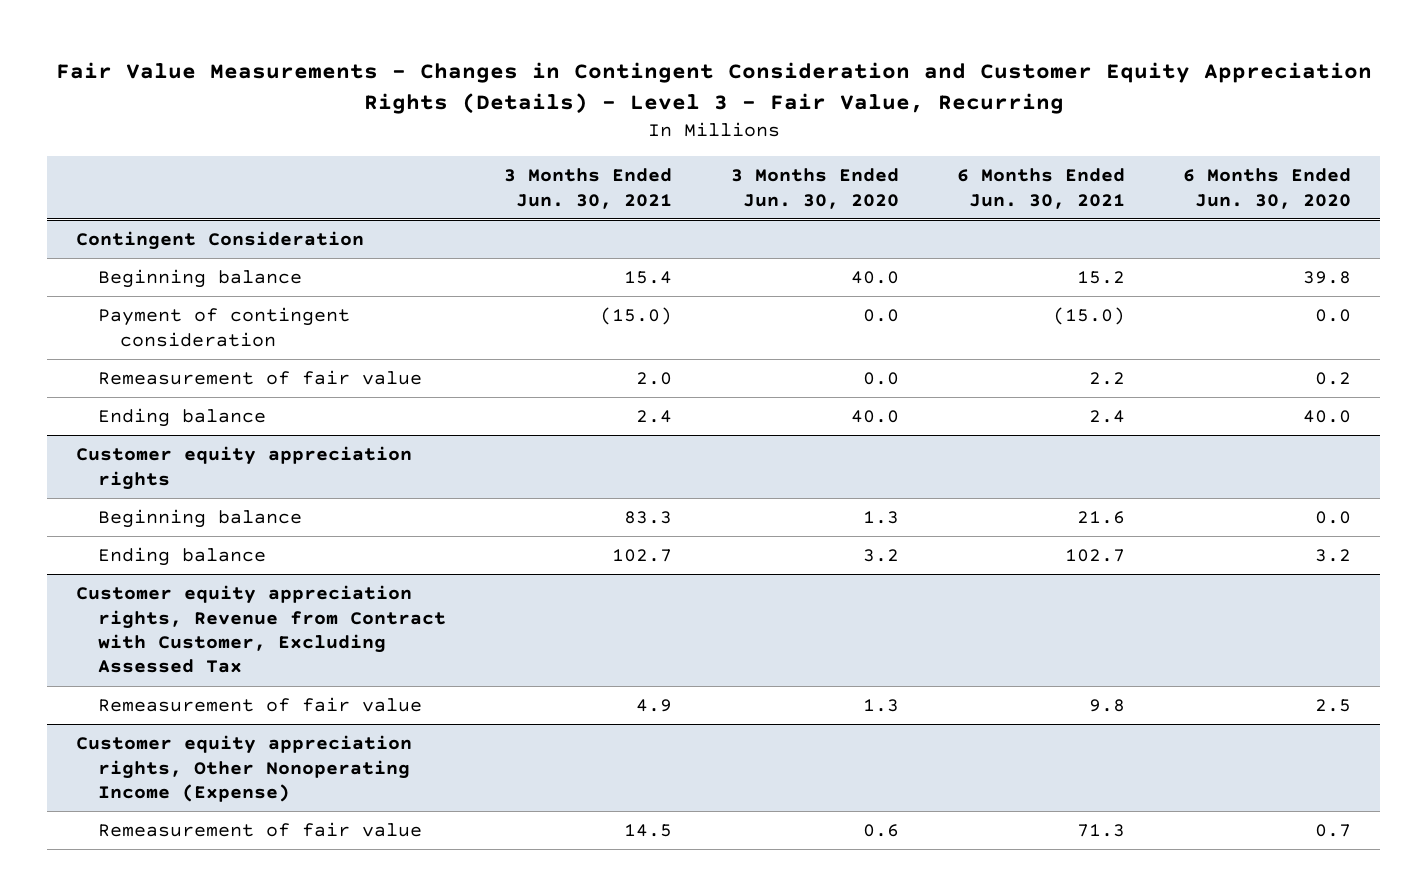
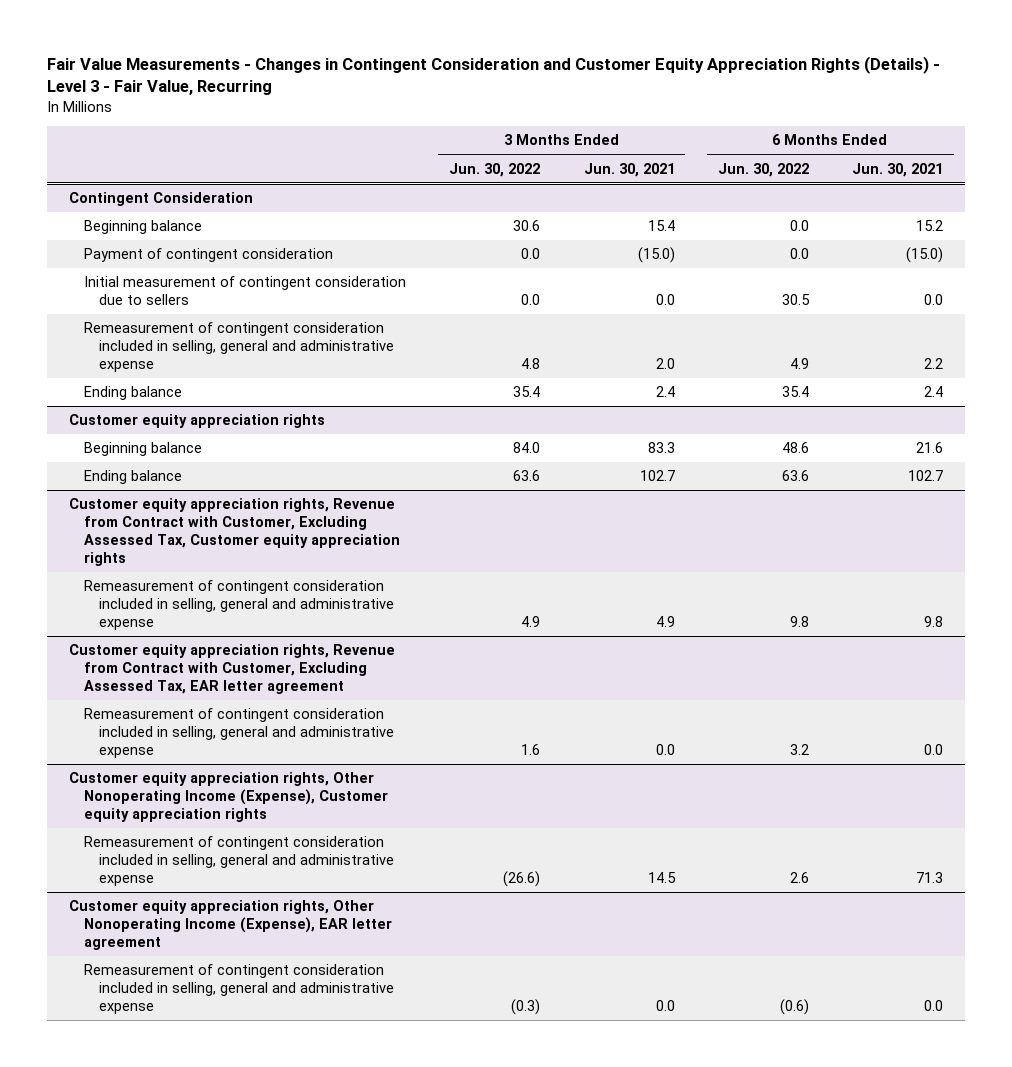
- | 3 Months Ended Jun. 30, 2021 | 3 Months Ended Jun. 30, 2020 | 6 Months Ended Jun. 30, 2021 | 6 Months Ended Jun. 30, 2020
+ | 3 Months Ended Jun. 30, 2022 | 3 Months Ended Jun. 30, 2021 | 6 Months Ended Jun. 30, 2022 | 6 Months Ended Jun. 30, 2021
@ Contingent Consideration
- Remeasurement of fair value | 2.0 | 0.0 | 2.2 | 0.2
+ Initial measurement of contingent consideration due to sellers | 0.0 | 0.0 | 30.5 | 0.0
+ Remeasurement of contingent consideration included in selling, general and administrative expense | 4.8 | 2.0 | 4.9 | 2.2
- Customer equity appreciation rights, Revenue from Contract with Customer, Excluding Assessed Tax
- Remeasurement of fair value | 4.9 | 1.3 | 9.8 | 2.5
- Customer equity appreciation rights, Other Nonoperating Income (Expense)
- Remeasurement of fair value | 14.5 | 0.6 | 71.3 | 0.7
+ Customer equity appreciation rights, Revenue from Contract with Customer, Excluding Assessed Tax, Customer equity appreciation rights
+ Remeasurement of contingent consideration included in selling, general and administrative expense | 4.9 | 4.9 | 9.8 | 9.8
+ Customer equity appreciation rights, Revenue from Contract with Customer, Excluding Assessed Tax, EAR letter agreement
+ Remeasurement of contingent consideration included in selling, general and administrative expense | 1.6 | 0.0 | 3.2 | 0.0
+ Customer equity appreciation rights, Other Nonoperating Income (Expense), Customer equity appreciation rights
+ Remeasurement of contingent consideration included in selling, general and administrative expense | (26.6) | 14.5 | 2.6 | 71.3
+ Customer equity appreciation rights, Other Nonoperating Income (Expense), EAR letter agreement
+ Remeasurement of contingent consideration included in selling, general and administrative expense | (0.3) | 0.0 | (0.6) | 0.0

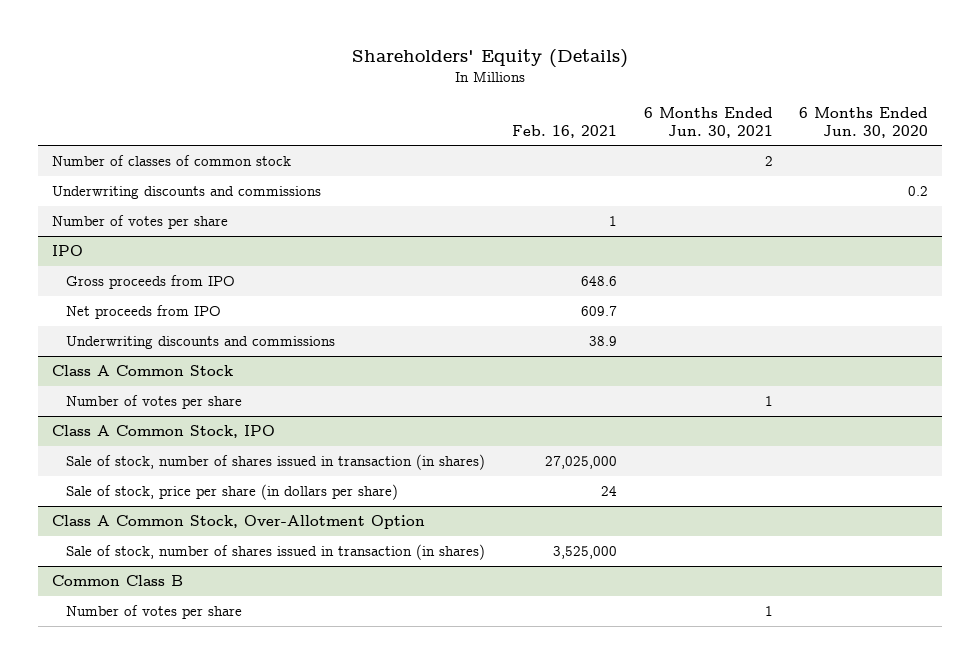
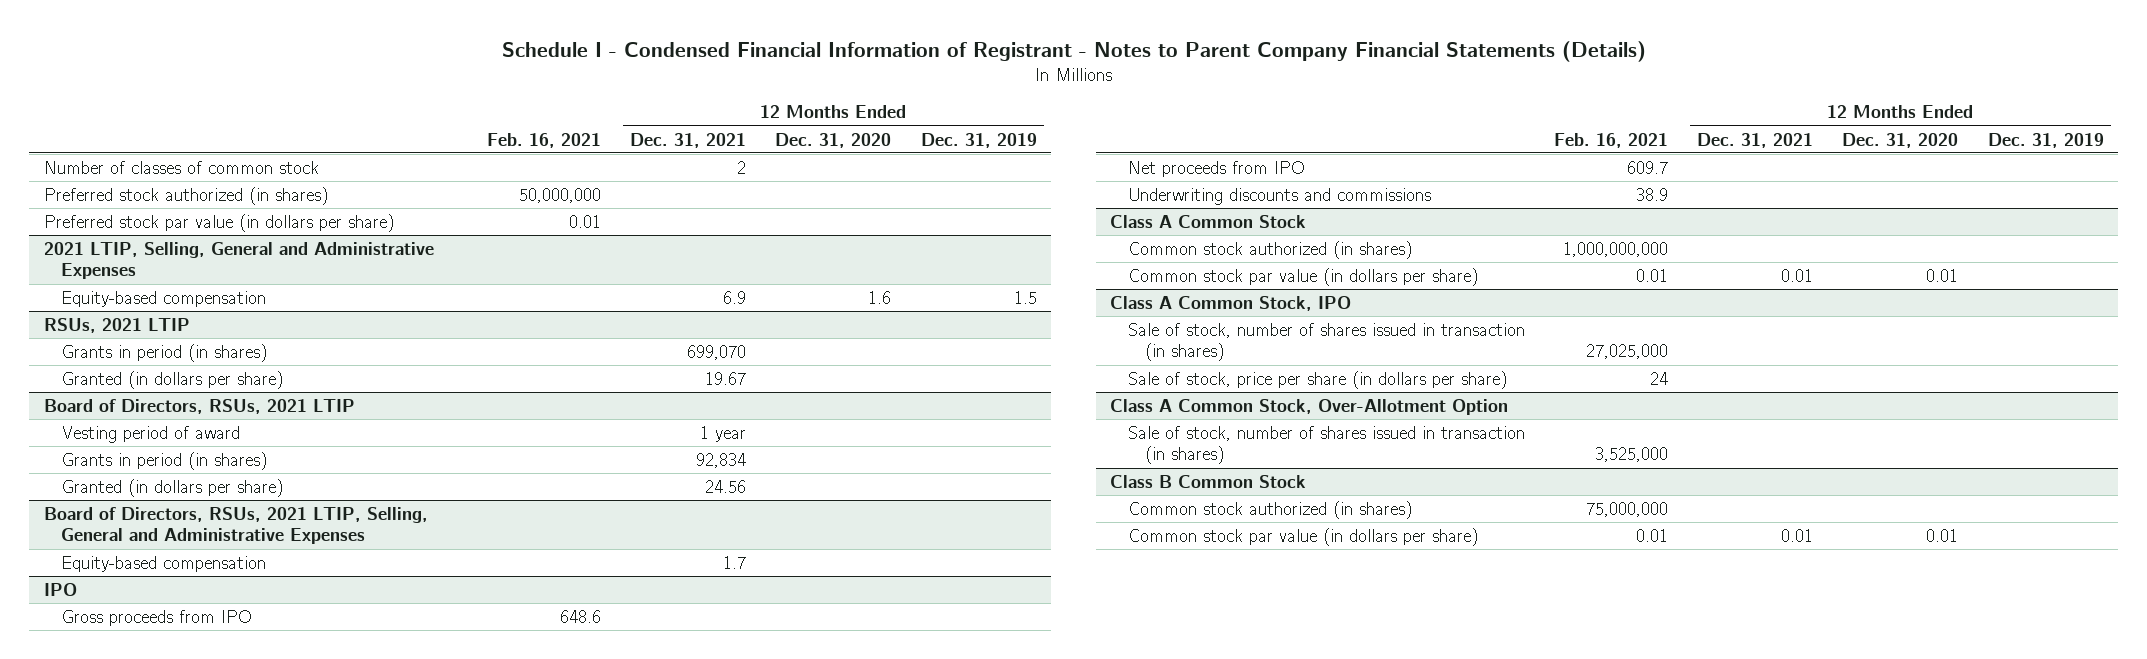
- Shareholders' Equity (Details)
+ Schedule I - Condensed Financial Information of Registrant - Notes to Parent Company Financial Statements (Details)
- | Feb. 16, 2021 | 6 Months Ended Jun. 30, 2021 | 6 Months Ended Jun. 30, 2020
+ | Feb. 16, 2021 | 12 Months Ended Dec. 31, 2021 | 12 Months Ended Dec. 31, 2020 | 12 Months Ended Dec. 31, 2019
- Underwriting discounts and commissions | | | 0.2
- Number of votes per share | 1 | |
+ Preferred stock authorized (in shares) | 50,000,000 | | |
+ Preferred stock par value (in dollars per share) | 0.01 | | |
+ 2021 LTIP, Selling, General and Administrative Expenses
+ Equity-based compensation | | 6.9 | 1.6 | 1.5
+ RSUs, 2021 LTIP
+ Grants in period (in shares) | | 699,070 | |
+ Granted (in dollars per share) | | 19.67 | |
+ Board of Directors, RSUs, 2021 LTIP
+ Vesting period of award | | 1 year | |
+ Grants in period (in shares) | | 92,834 | |
+ Granted (in dollars per share) | | 24.56 | |
+ Board of Directors, RSUs, 2021 LTIP, Selling, General and Administrative Expenses
+ Equity-based compensation | | 1.7 | |
@ Class A Common Stock
- Number of votes per share | | 1 |
+ Common stock authorized (in shares) | 1,000,000,000 | | |
+ Common stock par value (in dollars per share) | 0.01 | 0.01 | 0.01 |
- Common Class B
- Number of votes per share | | 1 |
+ Class B Common Stock
+ Common stock authorized (in shares) | 75,000,000 | | |
+ Common stock par value (in dollars per share) | 0.01 | 0.01 | 0.01 |

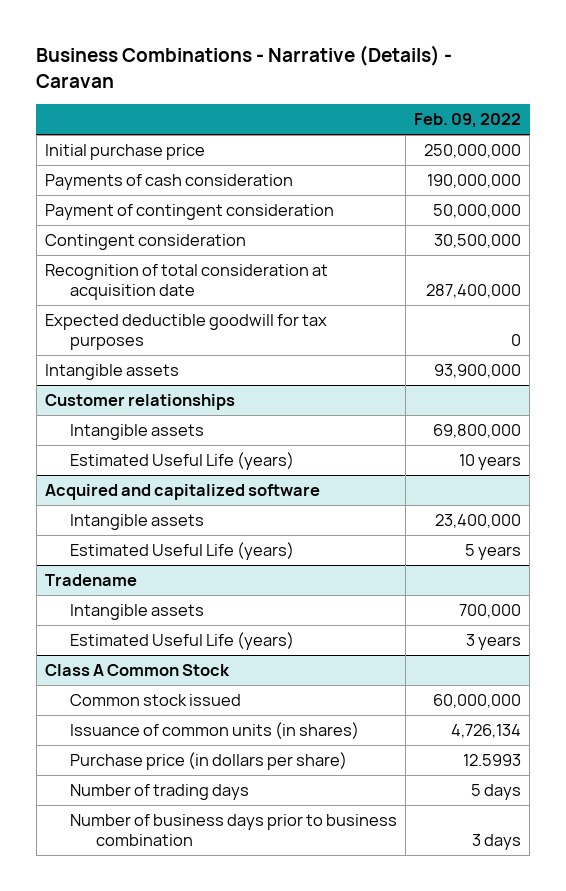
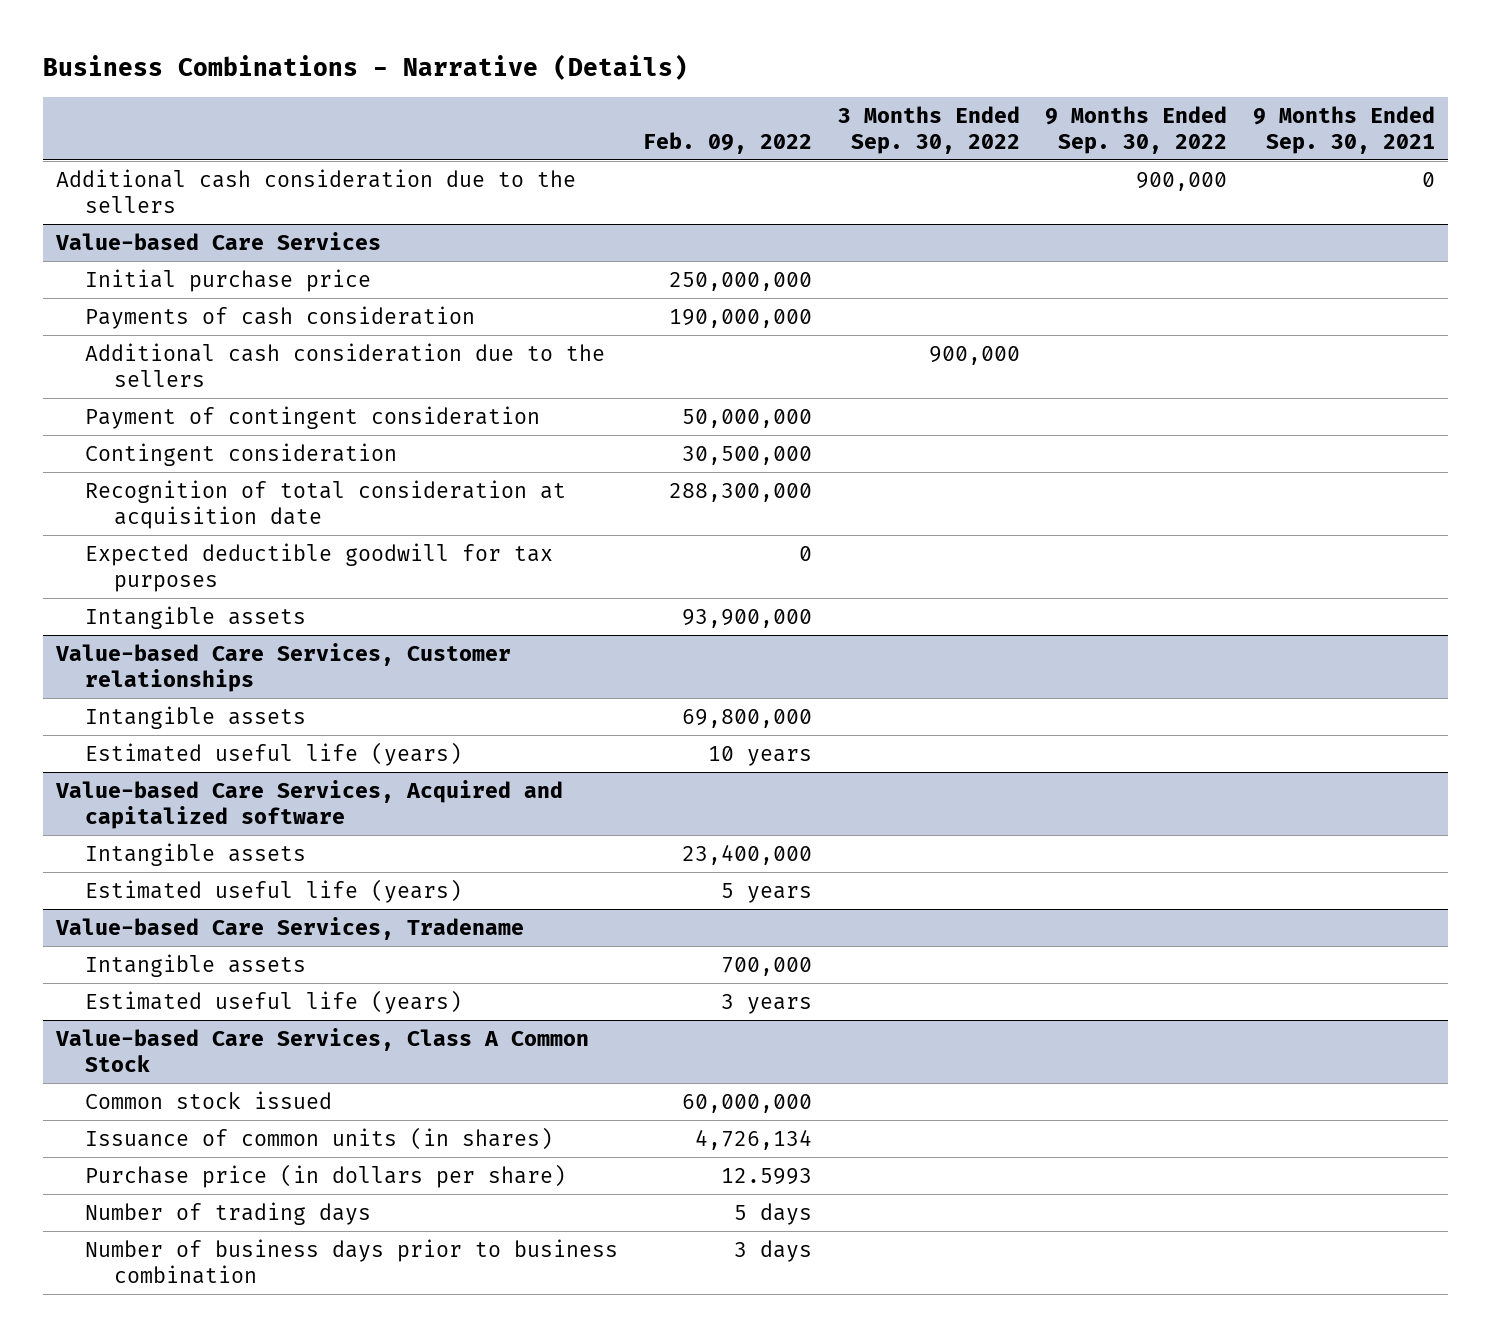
- Business Combinations - Narrative (Details) - Caravan
+ Business Combinations - Narrative (Details)
- | Feb. 09, 2022
+ | Feb. 09, 2022 | 3 Months Ended Sep. 30, 2022 | 9 Months Ended Sep. 30, 2022 | 9 Months Ended Sep. 30, 2021
+ Additional cash consideration due to the sellers | | | 900,000 | 0
+ Value-based Care Services
+ Additional cash consideration due to the sellers | | 900,000 | |
- Recognition of total consideration at acquisition date | 287,400,000
+ Recognition of total consideration at acquisition date | 288,300,000 | | |
- Customer relationships
+ Value-based Care Services, Customer relationships
- Estimated Useful Life (years) | 10 years
- Acquired and capitalized software
+ Estimated useful life (years) | 10 years | | |
+ Value-based Care Services, Acquired and capitalized software
- Estimated Useful Life (years) | 5 years
- Tradename
+ Estimated useful life (years) | 5 years | | |
+ Value-based Care Services, Tradename
- Estimated Useful Life (years) | 3 years
- Class A Common Stock
+ Estimated useful life (years) | 3 years | | |
+ Value-based Care Services, Class A Common Stock

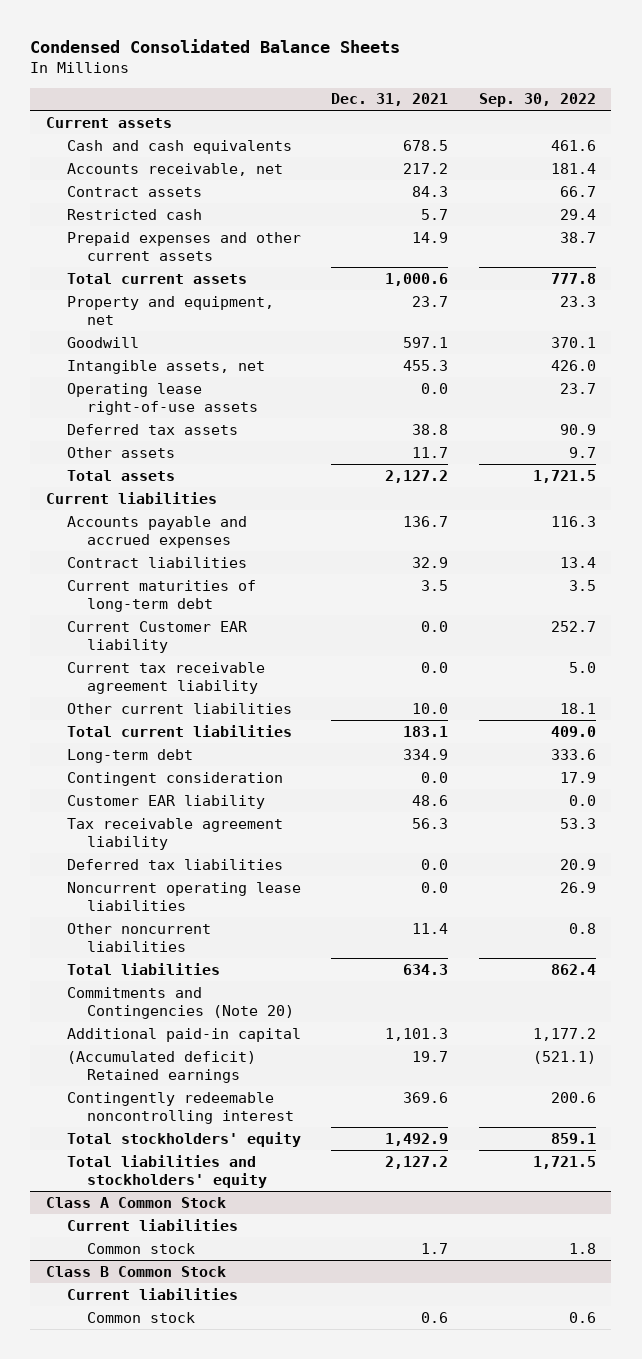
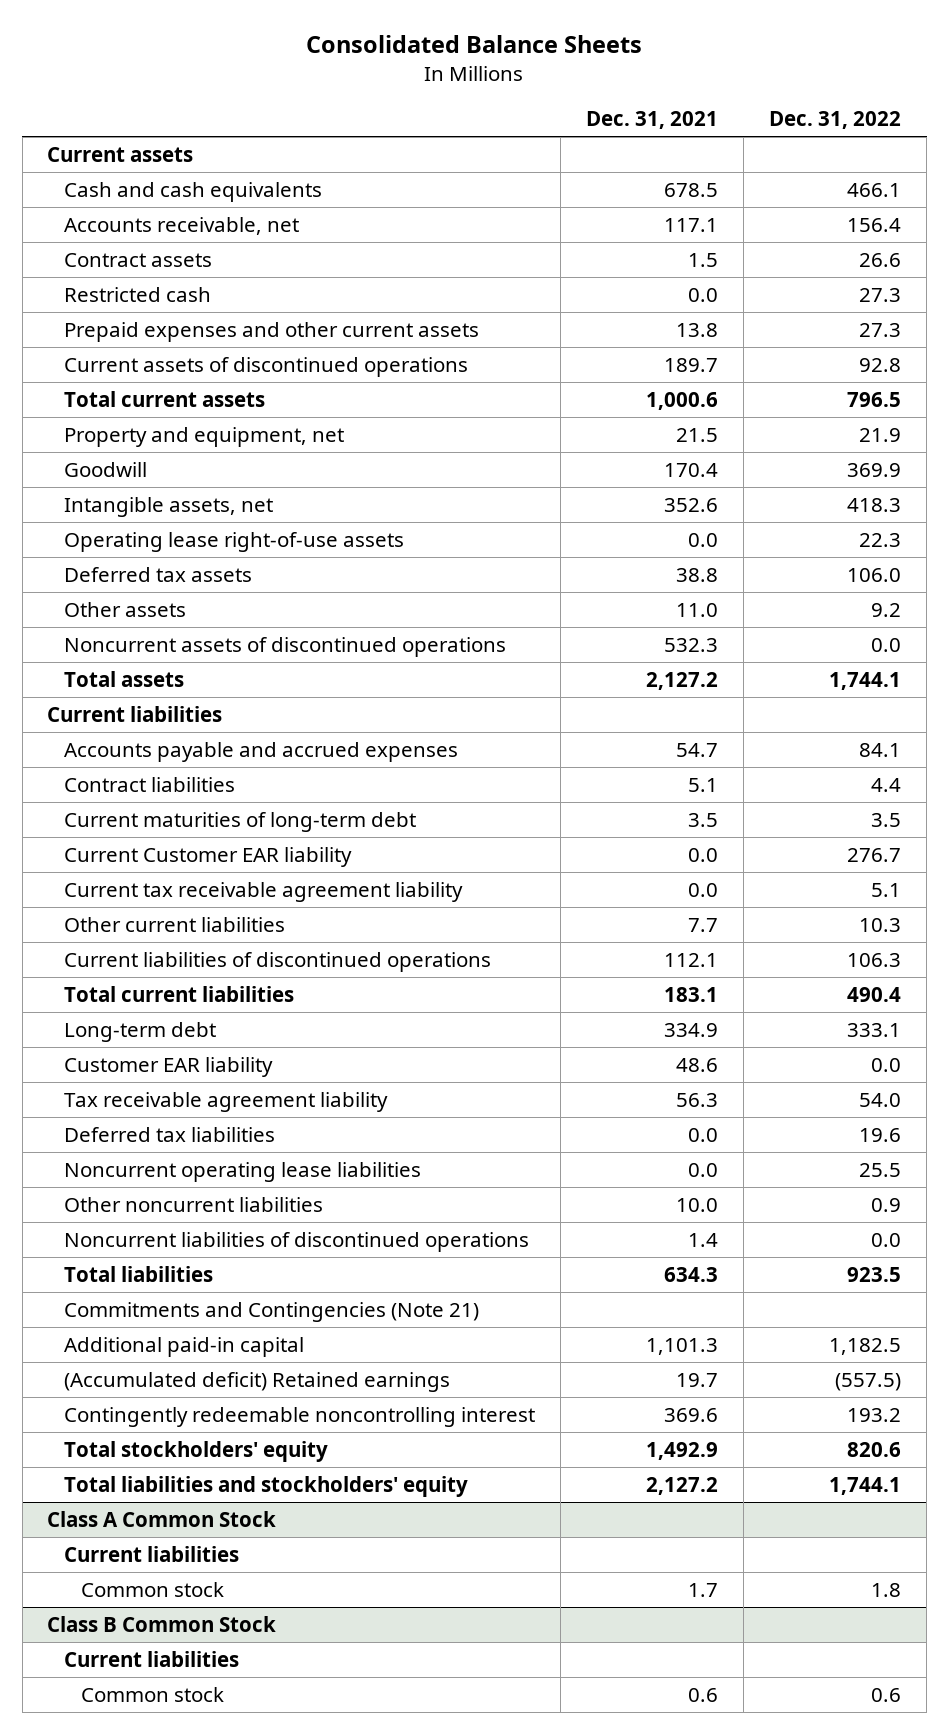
- Condensed Consolidated Balance Sheets
+ Consolidated Balance Sheets
- | Dec. 31, 2021 | Sep. 30, 2022
+ | Dec. 31, 2021 | Dec. 31, 2022
- Accounts receivable, net | 217.2 | 181.4
- Contract assets | 84.3 | 66.7
- Restricted cash | 5.7 | 29.4
- Prepaid expenses and other current assets | 14.9 | 38.7
+ Accounts receivable, net | 117.1 | 156.4
+ Contract assets | 1.5 | 26.6
+ Restricted cash | 0.0 | 27.3
+ Prepaid expenses and other current assets | 13.8 | 27.3
+ Current assets of discontinued operations | 189.7 | 92.8
- Property and equipment, net | 23.7 | 23.3
- Goodwill | 597.1 | 370.1
- Intangible assets, net | 455.3 | 426.0
+ Property and equipment, net | 21.5 | 21.9
+ Goodwill | 170.4 | 369.9
+ Intangible assets, net | 352.6 | 418.3
- Other assets | 11.7 | 9.7
+ Other assets | 11.0 | 9.2
+ Noncurrent assets of discontinued operations | 532.3 | 0.0
- Accounts payable and accrued expenses | 136.7 | 116.3
- Contract liabilities | 32.9 | 13.4
+ Accounts payable and accrued expenses | 54.7 | 84.1
+ Contract liabilities | 5.1 | 4.4
- Other current liabilities | 10.0 | 18.1
+ Other current liabilities | 7.7 | 10.3
+ Current liabilities of discontinued operations | 112.1 | 106.3
- Contingent consideration | 0.0 | 17.9
- Other noncurrent liabilities | 11.4 | 0.8
+ Other noncurrent liabilities | 10.0 | 0.9
+ Noncurrent liabilities of discontinued operations | 1.4 | 0.0
- Commitments and Contingencies (Note 20)
+ Commitments and Contingencies (Note 21)

